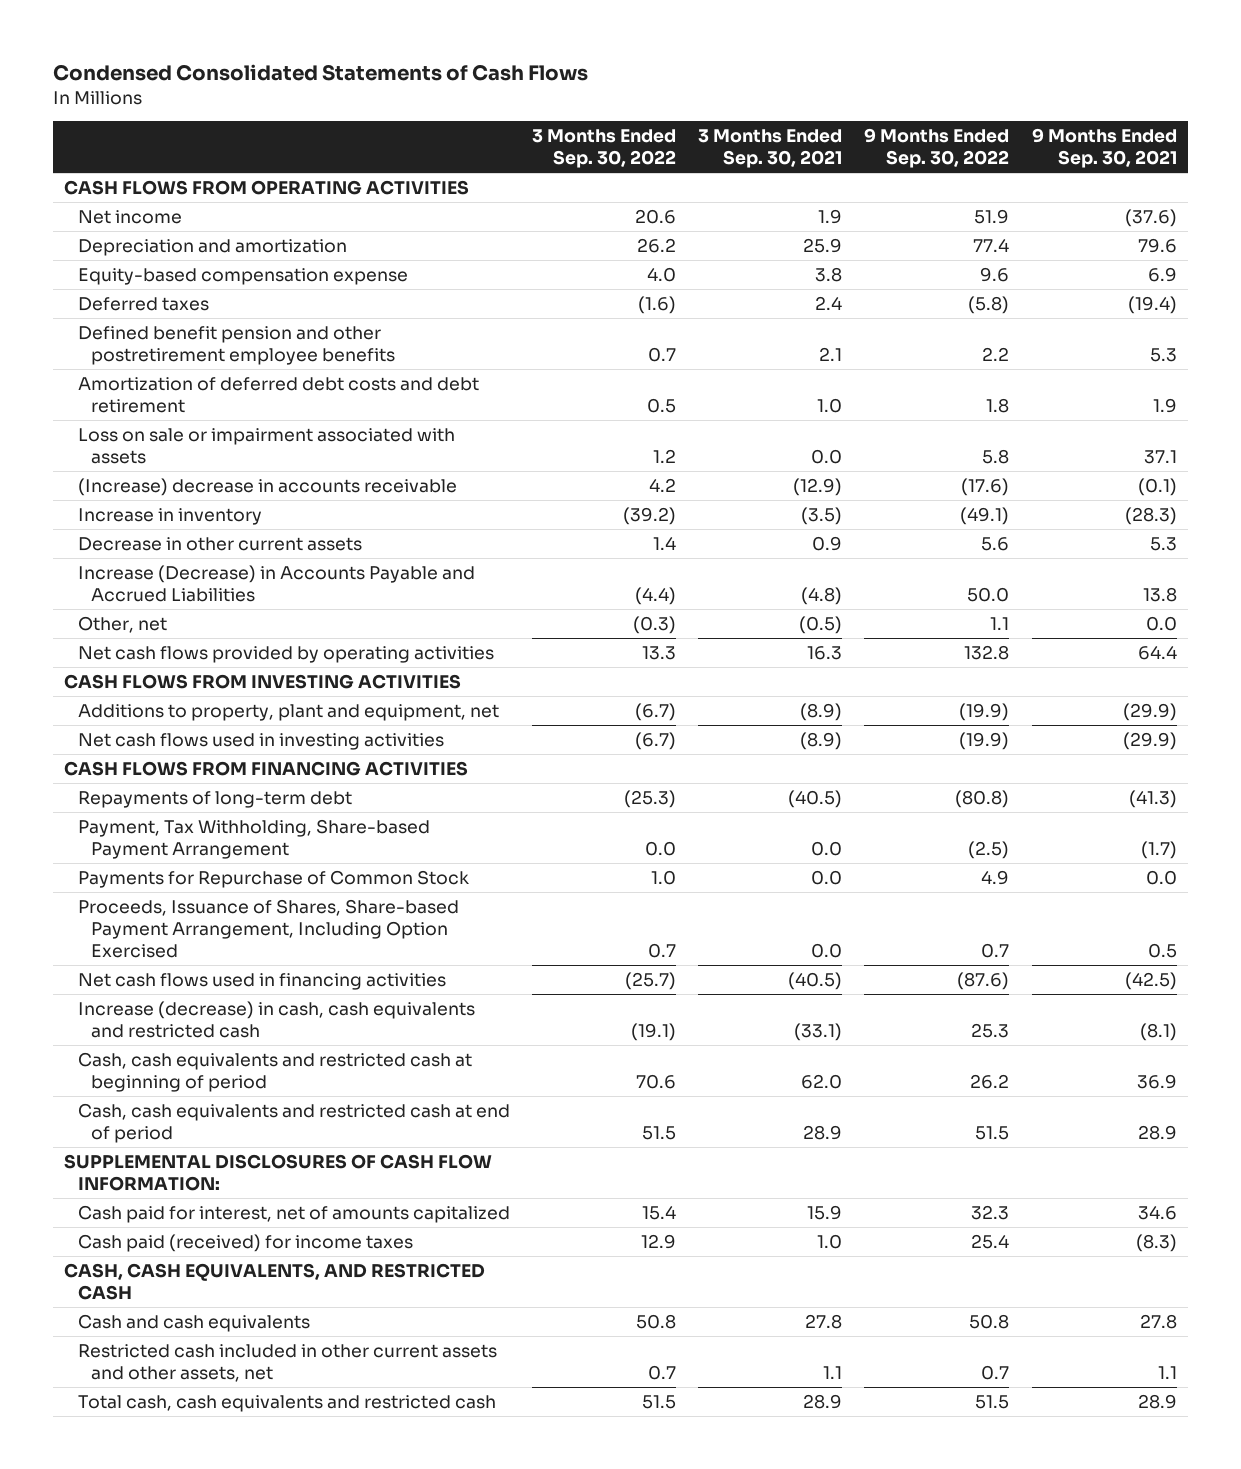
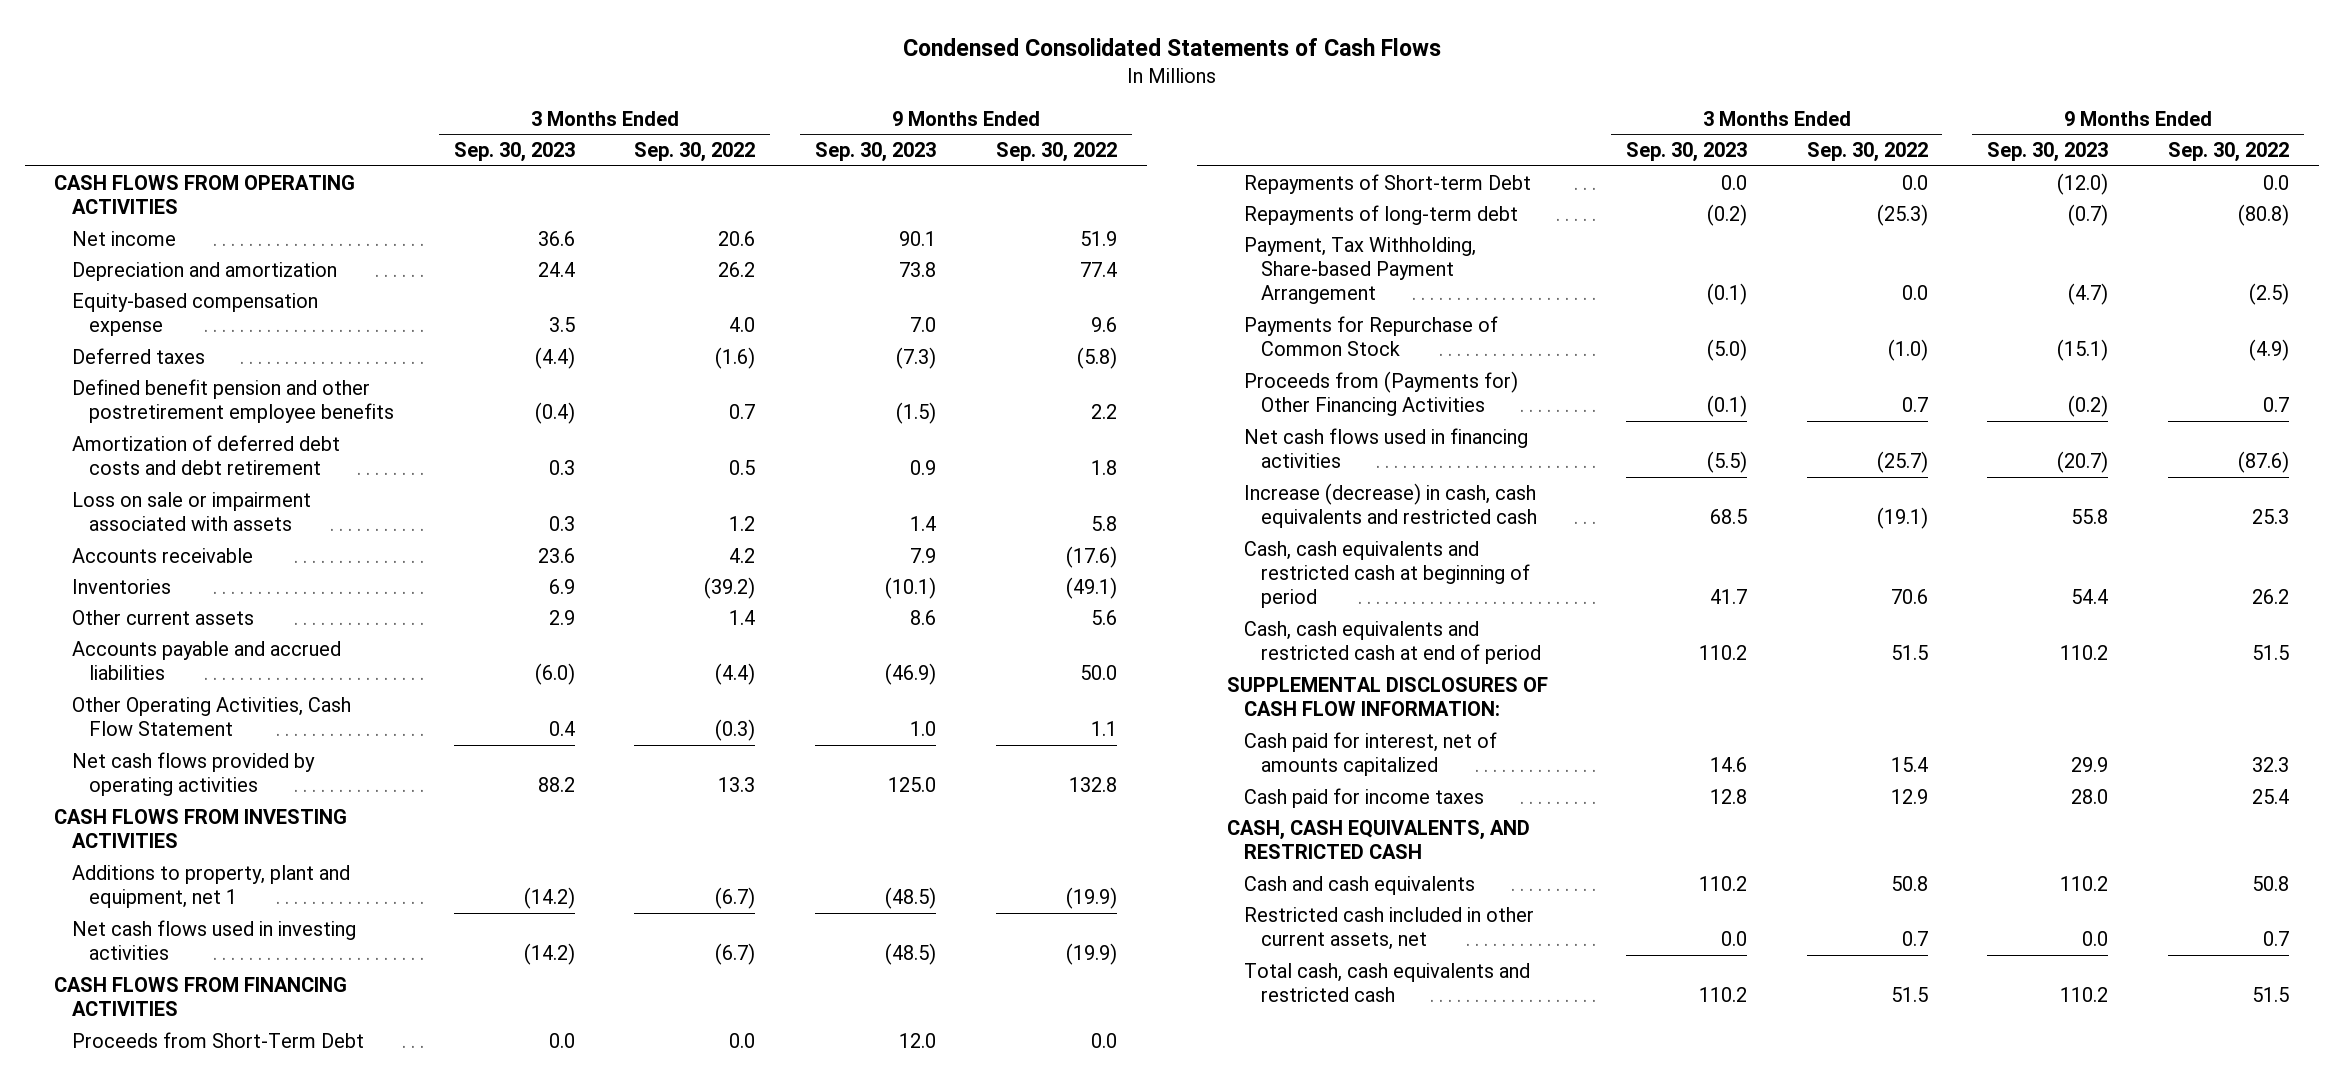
- | 3 Months Ended Sep. 30, 2022 | 3 Months Ended Sep. 30, 2021 | 9 Months Ended Sep. 30, 2022 | 9 Months Ended Sep. 30, 2021
+ | 3 Months Ended Sep. 30, 2023 | 3 Months Ended Sep. 30, 2022 | 9 Months Ended Sep. 30, 2023 | 9 Months Ended Sep. 30, 2022
- (Increase) decrease in accounts receivable | 4.2 | (12.9) | (17.6) | (0.1)
- Increase in inventory | (39.2) | (3.5) | (49.1) | (28.3)
- Decrease in other current assets | 1.4 | 0.9 | 5.6 | 5.3
- Increase (Decrease) in Accounts Payable and Accrued Liabilities | (4.4) | (4.8) | 50.0 | 13.8
- Other, net | (0.3) | (0.5) | 1.1 | 0.0
+ Accounts receivable | 23.6 | 4.2 | 7.9 | (17.6)
+ Inventories | 6.9 | (39.2) | (10.1) | (49.1)
+ Other current assets | 2.9 | 1.4 | 8.6 | 5.6
+ Accounts payable and accrued liabilities | (6.0) | (4.4) | (46.9) | 50.0
+ Other Operating Activities, Cash Flow Statement | 0.4 | (0.3) | 1.0 | 1.1
- Additions to property, plant and equipment, net | (6.7) | (8.9) | (19.9) | (29.9)
+ Additions to property, plant and equipment, net 1 | (14.2) | (6.7) | (48.5) | (19.9)
+ Proceeds from Short-Term Debt | 0.0 | 0.0 | 12.0 | 0.0
+ Repayments of Short-term Debt | 0.0 | 0.0 | (12.0) | 0.0
- Payments for Repurchase of Common Stock | 1.0 | 0.0 | 4.9 | 0.0
- Proceeds, Issuance of Shares, Share-based Payment Arrangement, Including Option Exercised | 0.7 | 0.0 | 0.7 | 0.5
+ Payments for Repurchase of Common Stock | (5.0) | (1.0) | (15.1) | (4.9)
+ Proceeds from (Payments for) Other Financing Activities | (0.1) | 0.7 | (0.2) | 0.7
- Cash paid (received) for income taxes | 12.9 | 1.0 | 25.4 | (8.3)
+ Cash paid for income taxes | 12.8 | 12.9 | 28.0 | 25.4
- Restricted cash included in other current assets and other assets, net | 0.7 | 1.1 | 0.7 | 1.1
+ Restricted cash included in other current assets, net | 0.0 | 0.7 | 0.0 | 0.7

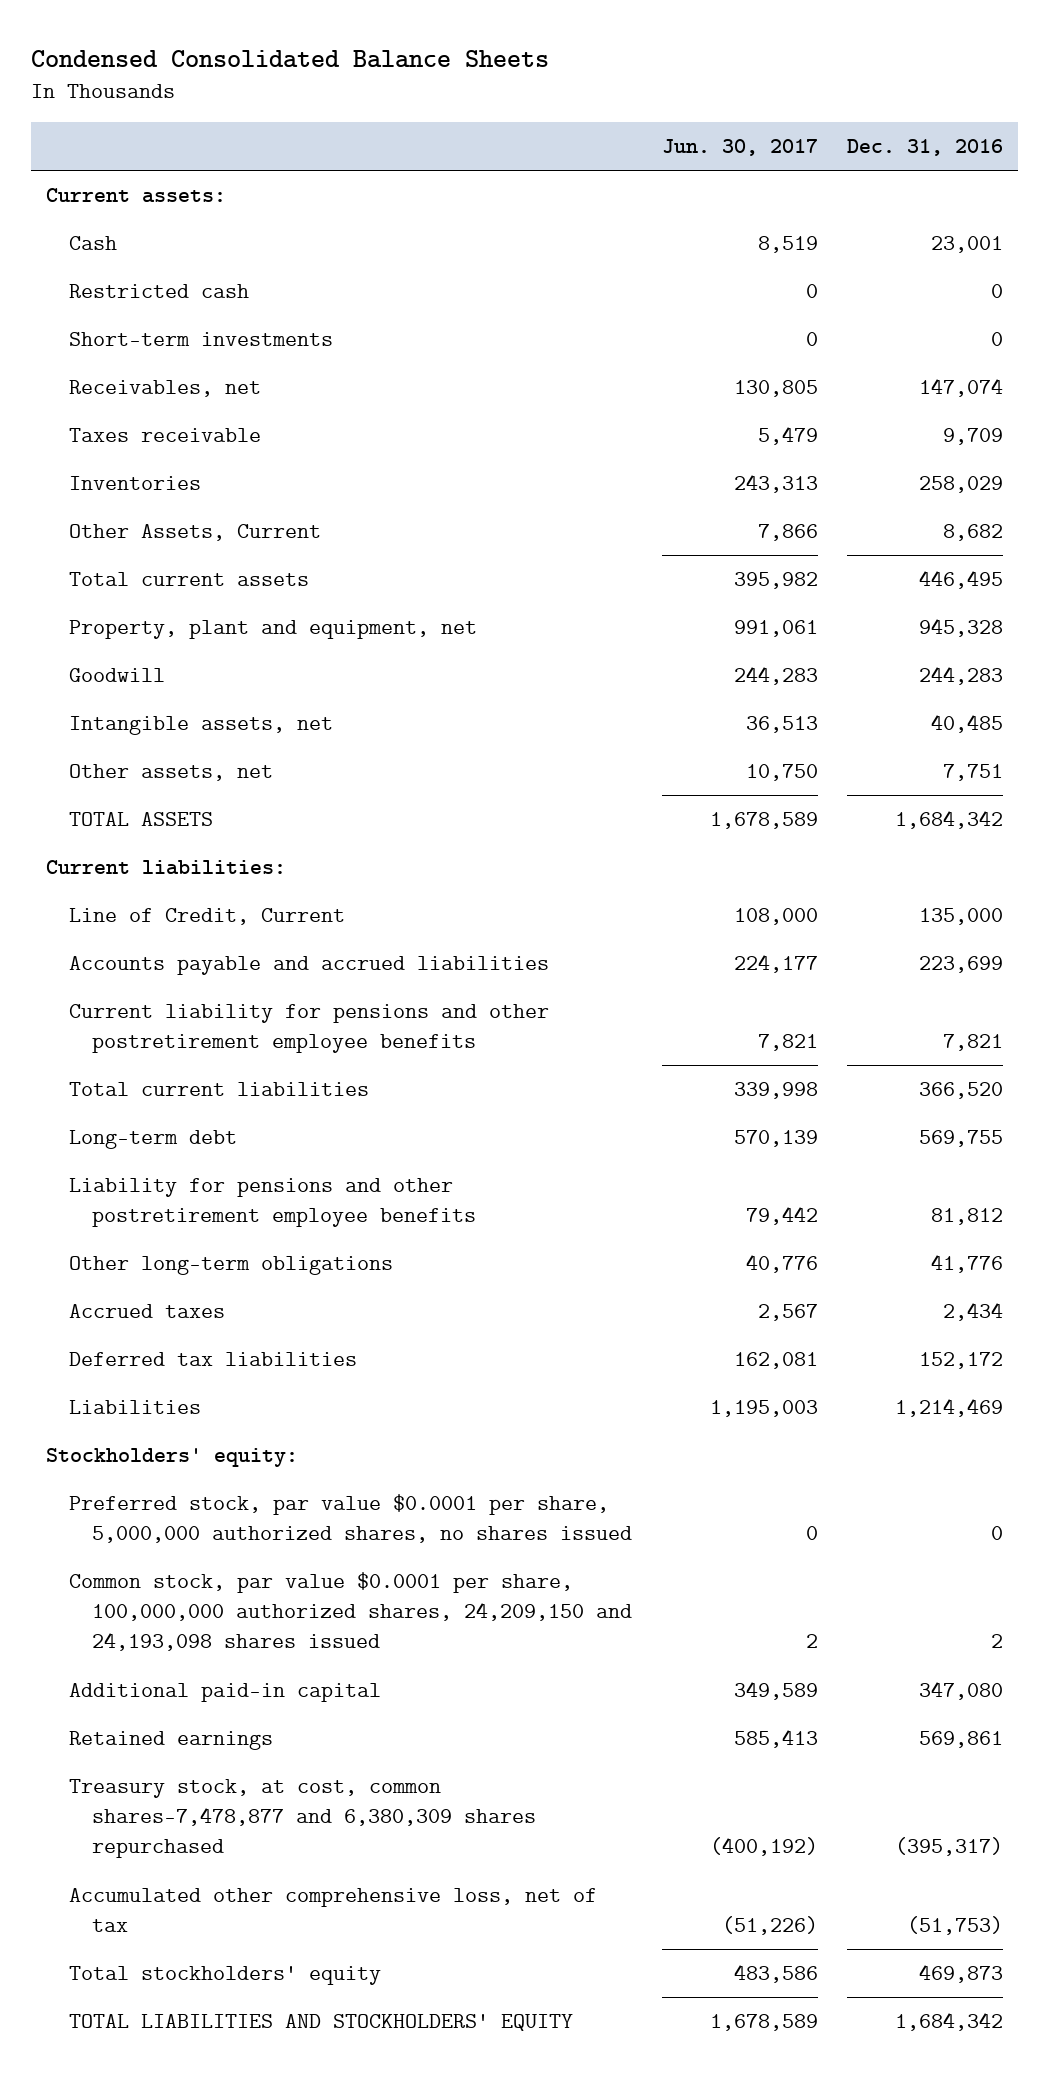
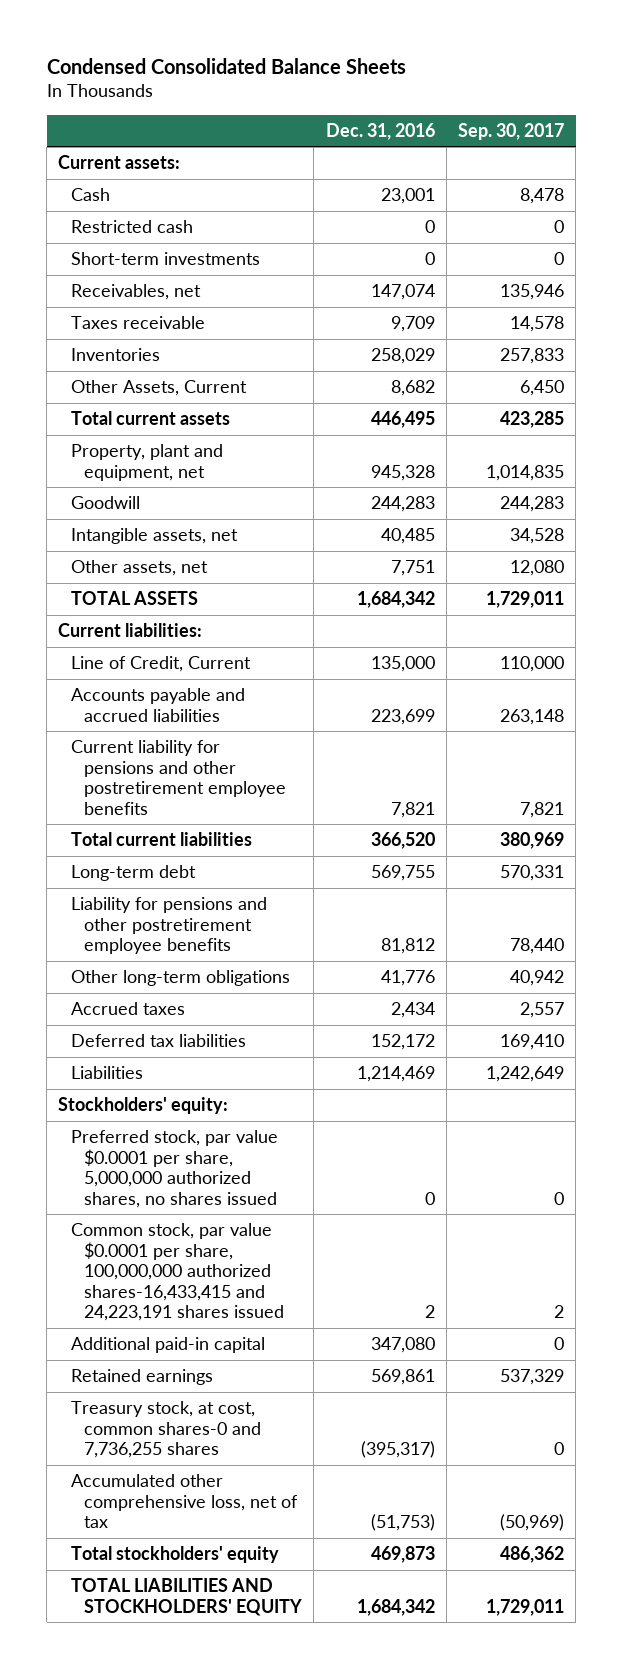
- | Jun. 30, 2017 | Dec. 31, 2016
+ | Dec. 31, 2016 | Sep. 30, 2017
- Common stock, par value $0.0001 per share, 100,000,000 authorized shares, 24,209,150 and 24,193,098 shares issued | 2 | 2
+ Common stock, par value $0.0001 per share, 100,000,000 authorized shares-16,433,415 and 24,223,191 shares issued | 2 | 2
- Treasury stock, at cost, common shares-7,478,877 and 6,380,309 shares repurchased | (400,192) | (395,317)
+ Treasury stock, at cost, common shares-0 and 7,736,255 shares | (395,317) | 0

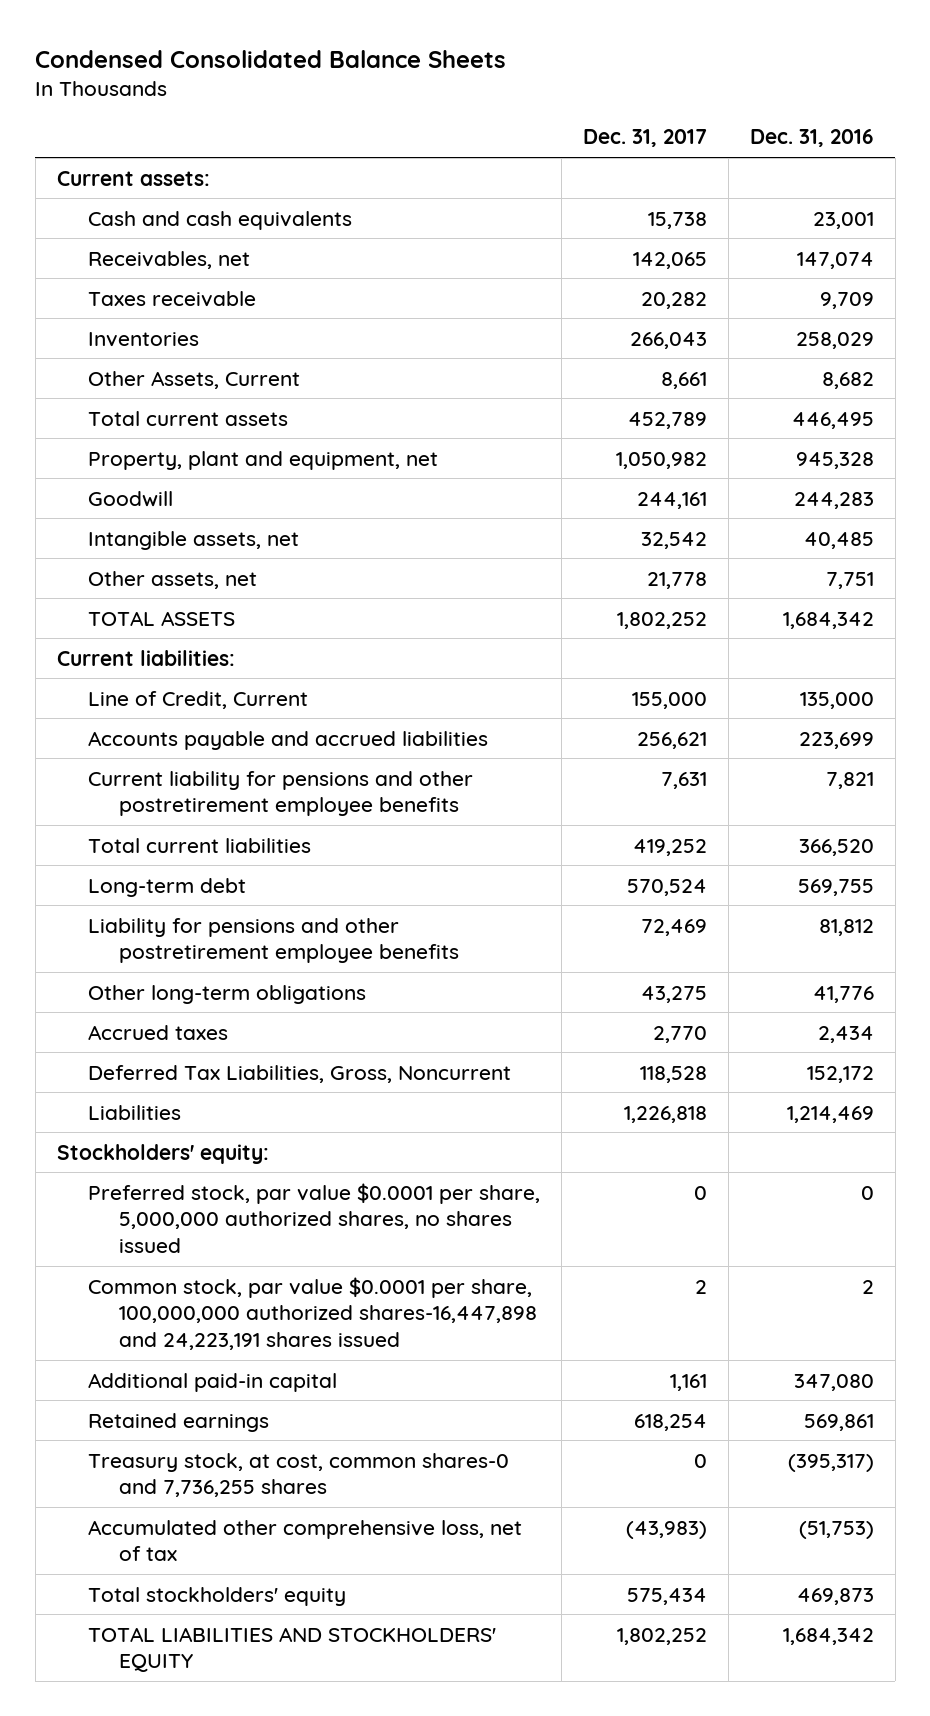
- | Dec. 31, 2016 | Sep. 30, 2017
+ | Dec. 31, 2017 | Dec. 31, 2016
- Cash | 23,001 | 8,478
- Restricted cash | 0 | 0
- Short-term investments | 0 | 0
+ Cash and cash equivalents | 15,738 | 23,001
- Deferred tax liabilities | 152,172 | 169,410
+ Deferred Tax Liabilities, Gross, Noncurrent | 118,528 | 152,172
- Common stock, par value $0.0001 per share, 100,000,000 authorized shares-16,433,415 and 24,223,191 shares issued | 2 | 2
+ Common stock, par value $0.0001 per share, 100,000,000 authorized shares-16,447,898 and 24,223,191 shares issued | 2 | 2

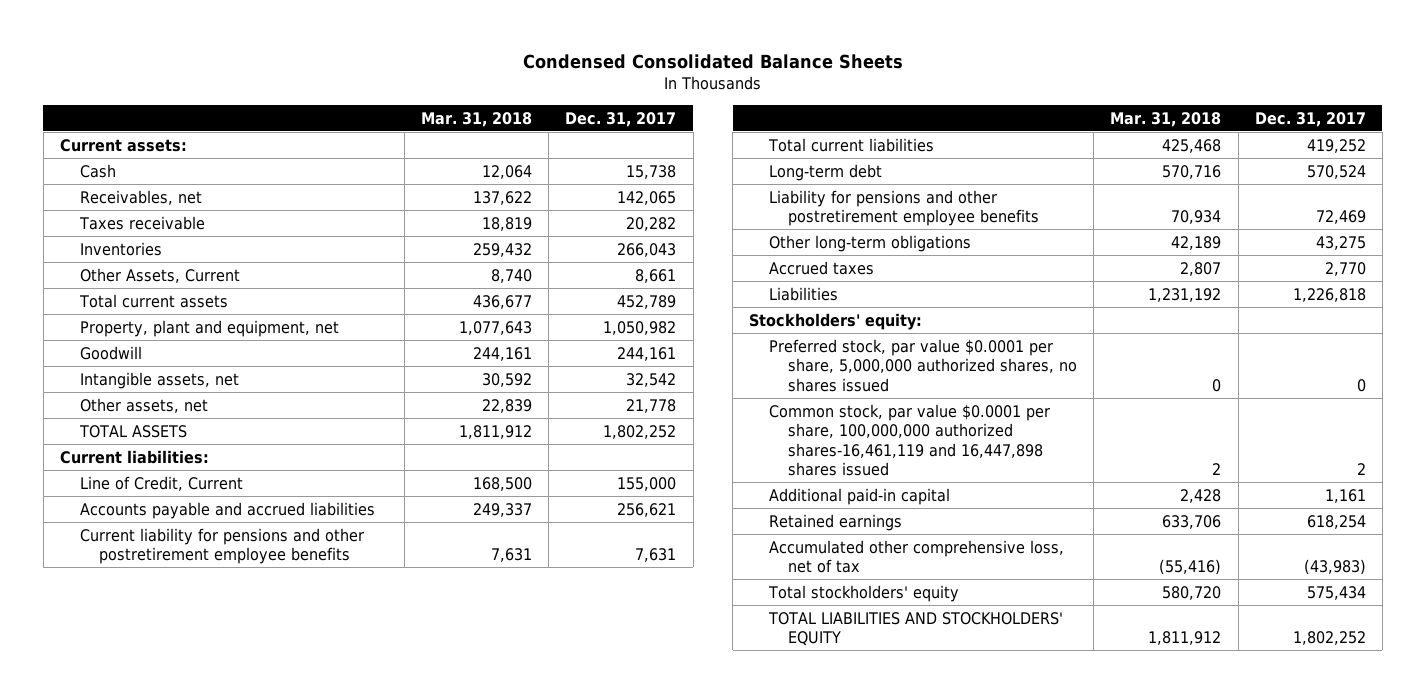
- | Dec. 31, 2017 | Dec. 31, 2016
+ | Mar. 31, 2018 | Dec. 31, 2017
- Cash and cash equivalents | 15,738 | 23,001
+ Cash | 12,064 | 15,738
- Deferred Tax Liabilities, Gross, Noncurrent | 118,528 | 152,172
- Common stock, par value $0.0001 per share, 100,000,000 authorized shares-16,447,898 and 24,223,191 shares issued | 2 | 2
+ Common stock, par value $0.0001 per share, 100,000,000 authorized shares-16,461,119 and 16,447,898 shares issued | 2 | 2
- Treasury stock, at cost, common shares-0 and 7,736,255 shares | 0 | (395,317)

